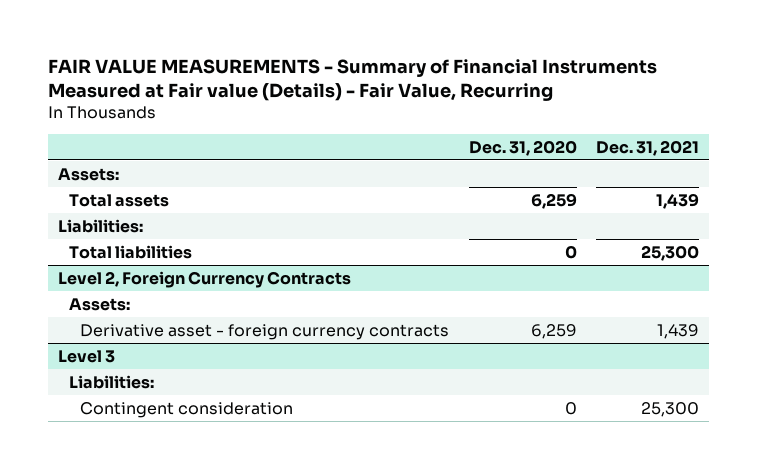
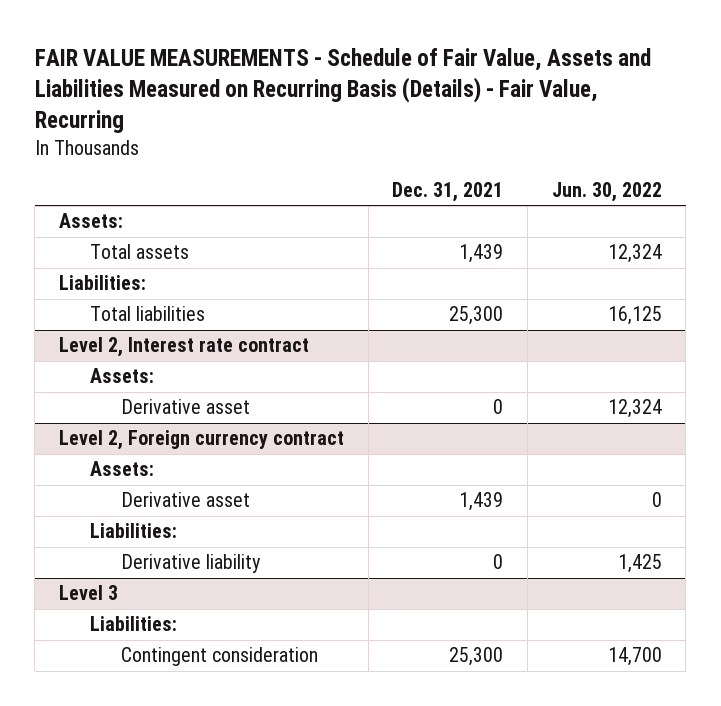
- FAIR VALUE MEASUREMENTS - Summary of Financial Instruments Measured at Fair value (Details) - Fair Value, Recurring
+ FAIR VALUE MEASUREMENTS - Schedule of Fair Value, Assets and Liabilities Measured on Recurring Basis (Details) - Fair Value, Recurring
- | Dec. 31, 2020 | Dec. 31, 2021
+ | Dec. 31, 2021 | Jun. 30, 2022
- Level 2, Foreign Currency Contracts
+ Level 2, Interest rate contract
- Derivative asset - foreign currency contracts | 6,259 | 1,439
+ Derivative asset | 0 | 12,324
+ Level 2, Foreign currency contract
+ Assets:
+ Derivative asset | 1,439 | 0
+ Liabilities:
+ Derivative liability | 0 | 1,425

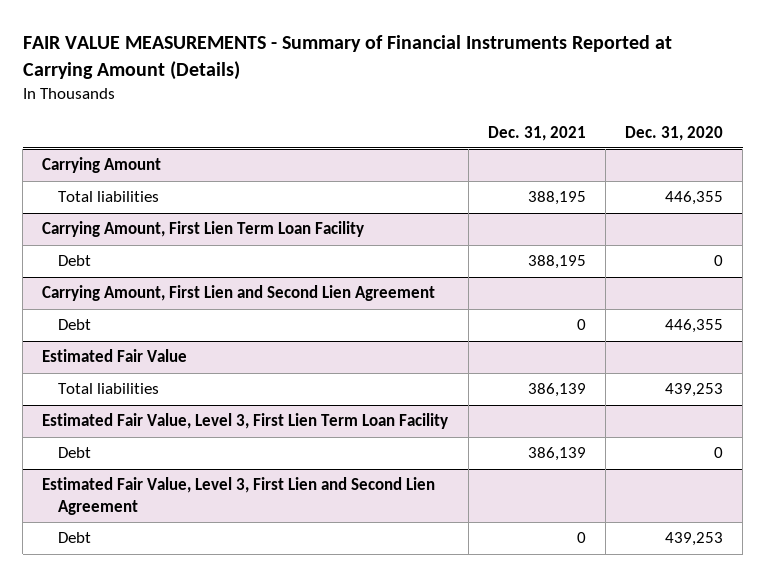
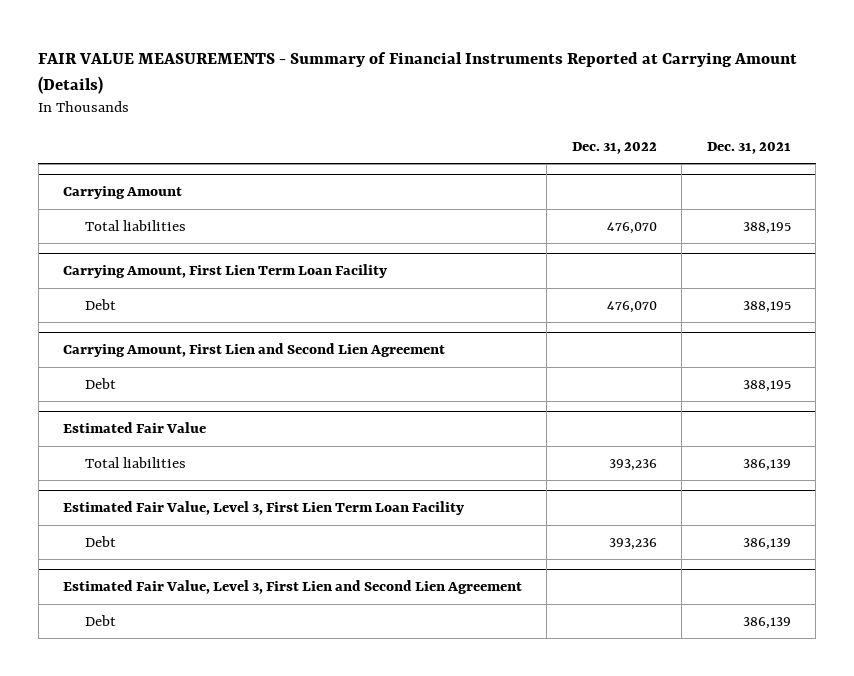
- | Dec. 31, 2021 | Dec. 31, 2020
+ | Dec. 31, 2022 | Dec. 31, 2021
@ Carrying Amount, First Lien and Second Lien Agreement
- Debt | 0 | 446,355
+ Debt | | 388,195
@ Estimated Fair Value, Level 3, First Lien and Second Lien Agreement
- Debt | 0 | 439,253
+ Debt | | 386,139

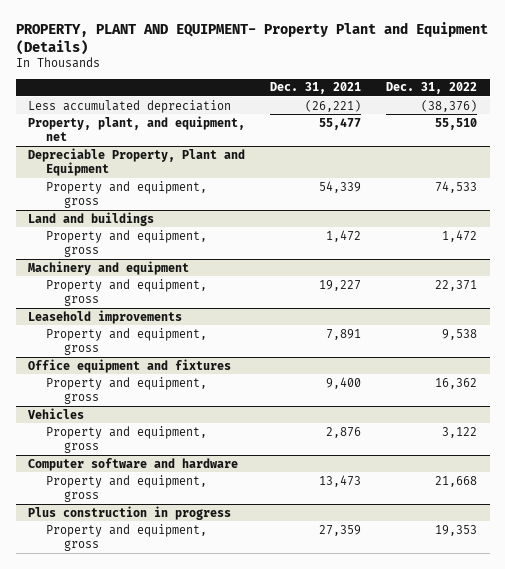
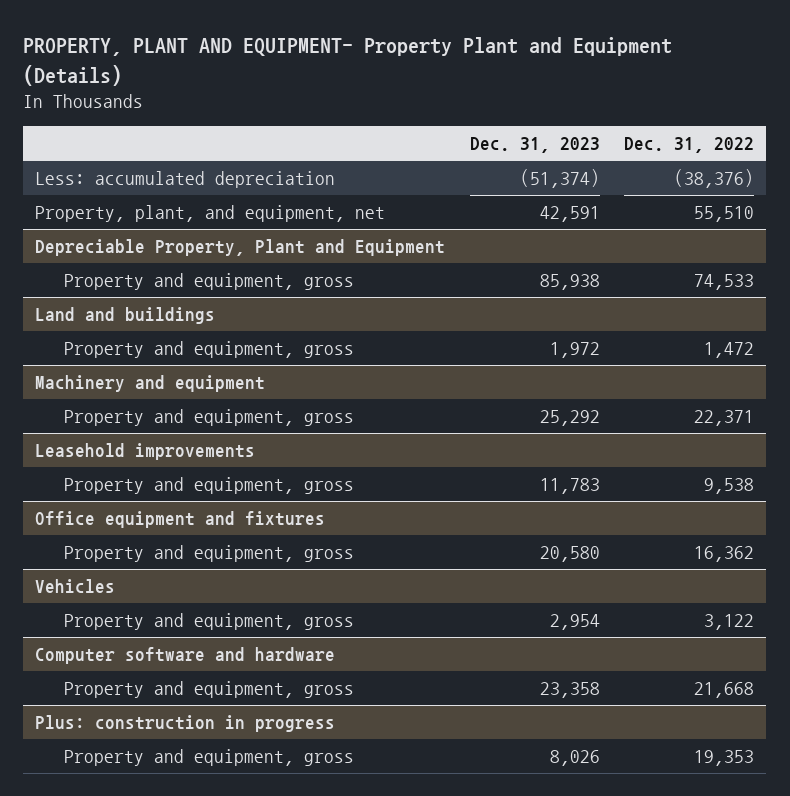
- | Dec. 31, 2021 | Dec. 31, 2022
+ | Dec. 31, 2023 | Dec. 31, 2022
- Less accumulated depreciation | (26,221) | (38,376)
+ Less: accumulated depreciation | (51,374) | (38,376)
- Plus construction in progress
+ Plus: construction in progress

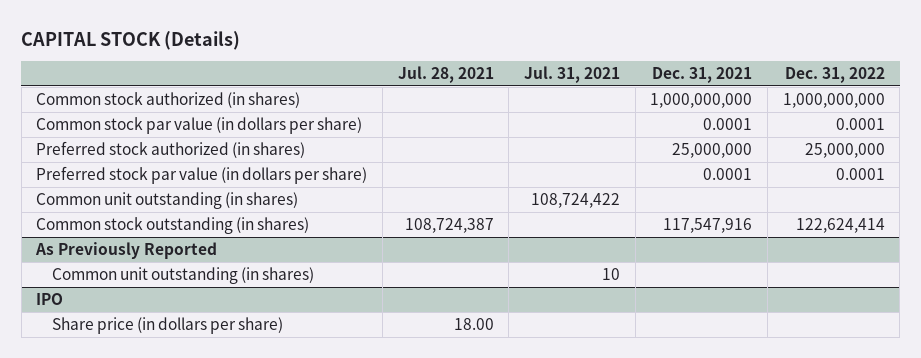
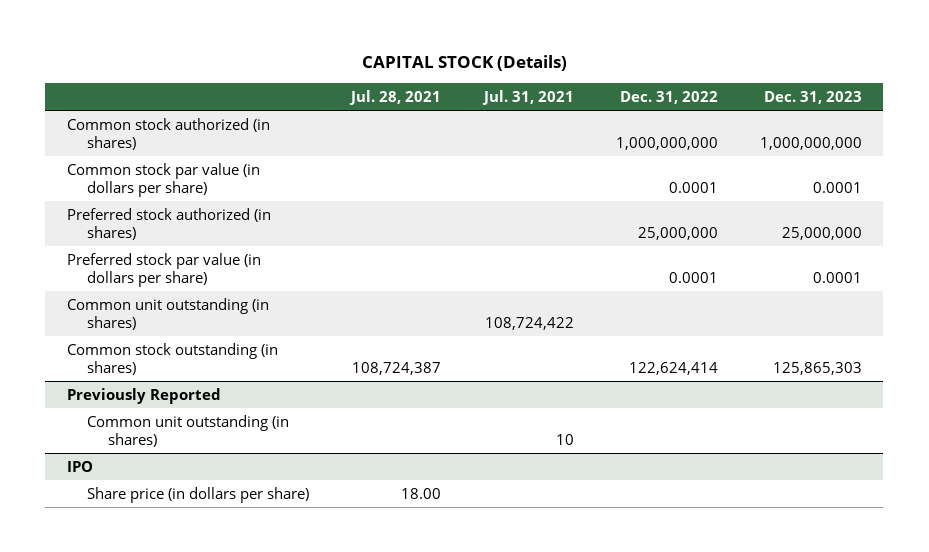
- | Jul. 28, 2021 | Jul. 31, 2021 | Dec. 31, 2021 | Dec. 31, 2022
+ | Jul. 28, 2021 | Jul. 31, 2021 | Dec. 31, 2022 | Dec. 31, 2023
- As Previously Reported
+ Previously Reported

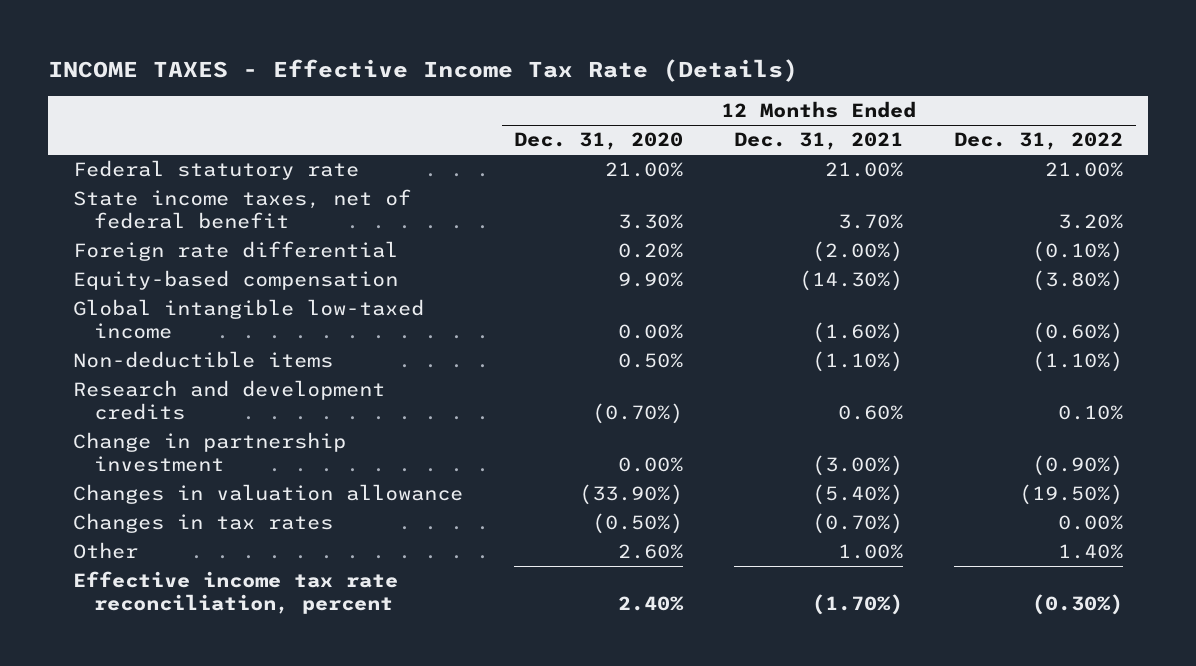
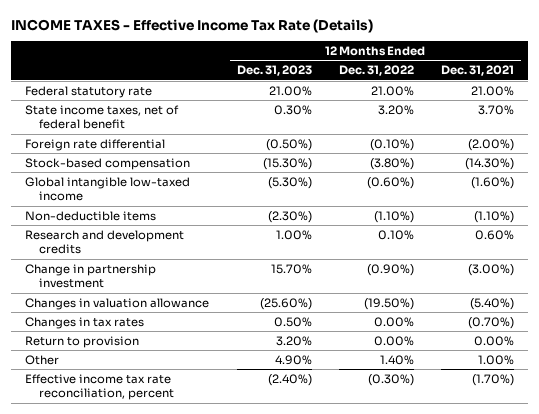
- | 12 Months Ended Dec. 31, 2020 | 12 Months Ended Dec. 31, 2021 | 12 Months Ended Dec. 31, 2022
+ | 12 Months Ended Dec. 31, 2023 | 12 Months Ended Dec. 31, 2022 | 12 Months Ended Dec. 31, 2021
- Equity-based compensation | 9.90% | (14.30%) | (3.80%)
+ Stock-based compensation | (15.30%) | (3.80%) | (14.30%)
+ Return to provision | 3.20% | 0.00% | 0.00%

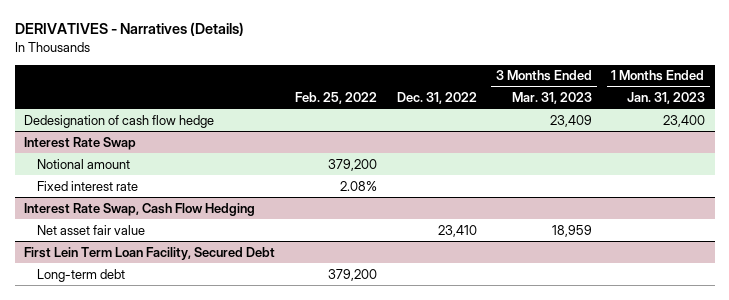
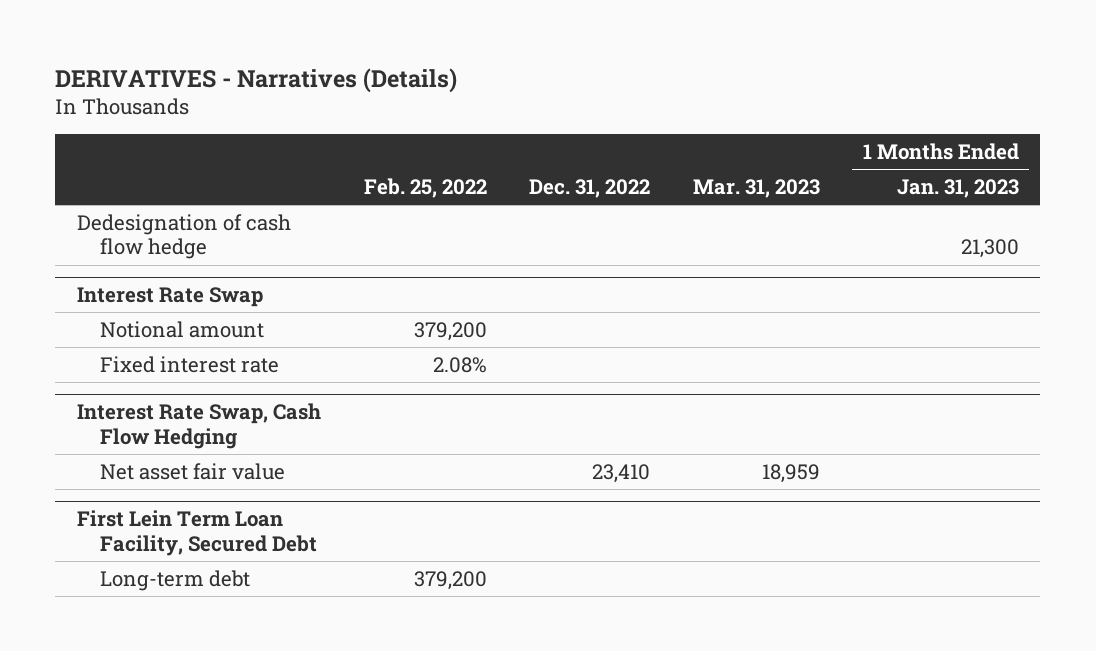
- | Feb. 25, 2022 | Dec. 31, 2022 | 3 Months Ended Mar. 31, 2023 | 1 Months Ended Jan. 31, 2023
+ | Feb. 25, 2022 | Dec. 31, 2022 | Mar. 31, 2023 | 1 Months Ended Jan. 31, 2023
- Dedesignation of cash flow hedge | | | 23,409 | 23,400
+ Dedesignation of cash flow hedge | | | | 21,300

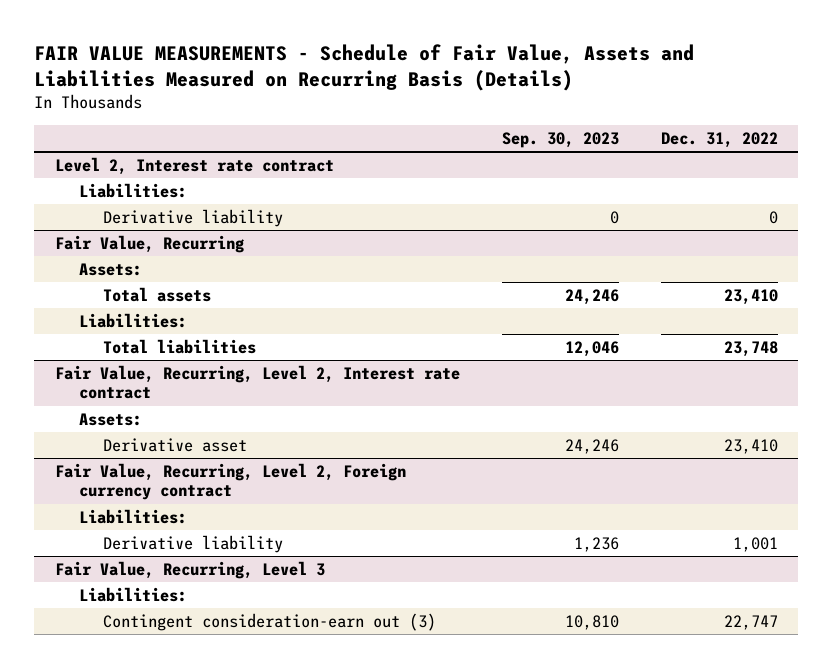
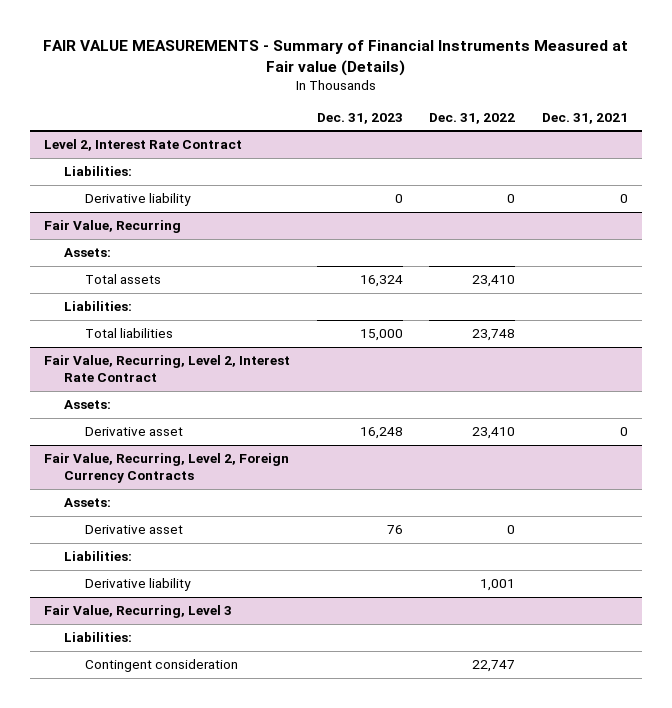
- FAIR VALUE MEASUREMENTS - Schedule of Fair Value, Assets and Liabilities Measured on Recurring Basis (Details)
+ FAIR VALUE MEASUREMENTS - Summary of Financial Instruments Measured at Fair value (Details)
- | Sep. 30, 2023 | Dec. 31, 2022
+ | Dec. 31, 2023 | Dec. 31, 2022 | Dec. 31, 2021
- Level 2, Interest rate contract
+ Level 2, Interest Rate Contract
- Fair Value, Recurring, Level 2, Interest rate contract
+ Fair Value, Recurring, Level 2, Interest Rate Contract
- Fair Value, Recurring, Level 2, Foreign currency contract
+ Fair Value, Recurring, Level 2, Foreign Currency Contracts
+ Assets:
+ Derivative asset | 76 | 0 |
@ Fair Value, Recurring, Level 3
- Contingent consideration-earn out (3) | 10,810 | 22,747
+ Contingent consideration | | 22,747 |

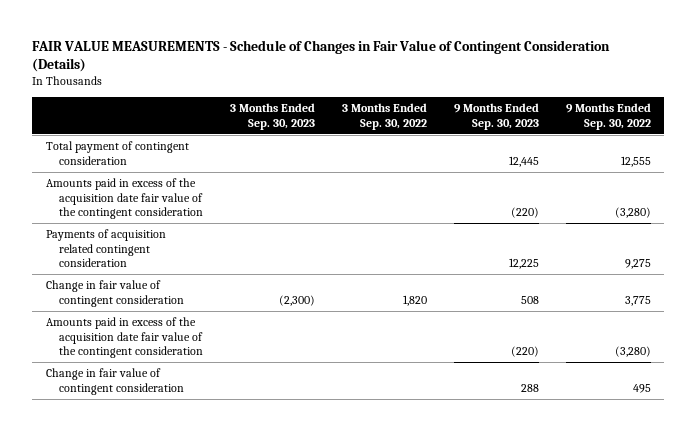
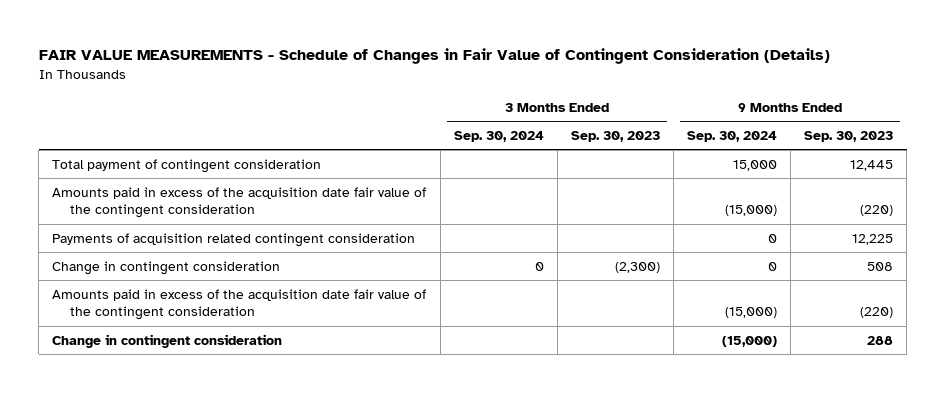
- | 3 Months Ended Sep. 30, 2023 | 3 Months Ended Sep. 30, 2022 | 9 Months Ended Sep. 30, 2023 | 9 Months Ended Sep. 30, 2022
+ | 3 Months Ended Sep. 30, 2024 | 3 Months Ended Sep. 30, 2023 | 9 Months Ended Sep. 30, 2024 | 9 Months Ended Sep. 30, 2023
- Change in fair value of contingent consideration | (2,300) | 1,820 | 508 | 3,775
+ Change in contingent consideration | 0 | (2,300) | 0 | 508
- Change in fair value of contingent consideration | | | 288 | 495
+ Change in contingent consideration | | | (15,000) | 288

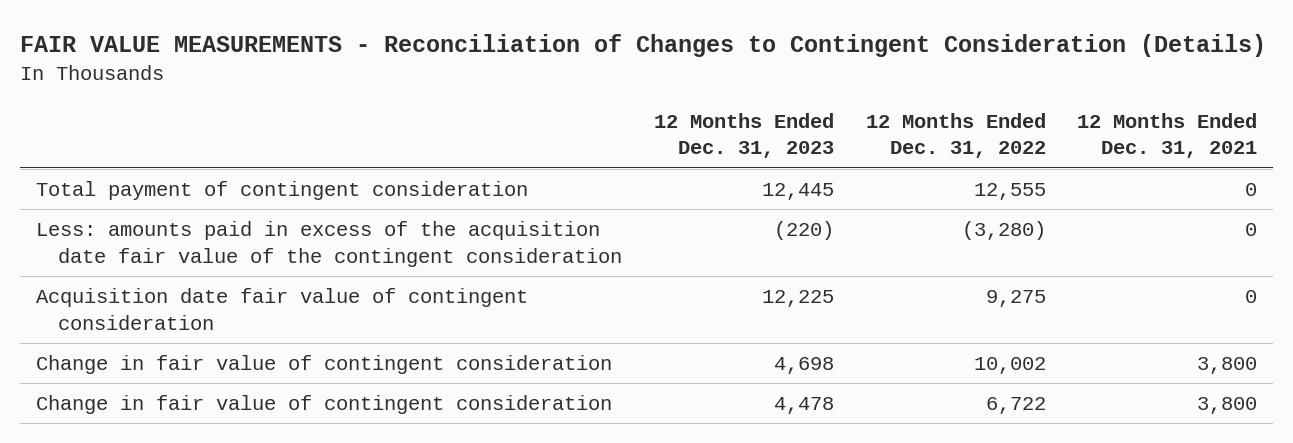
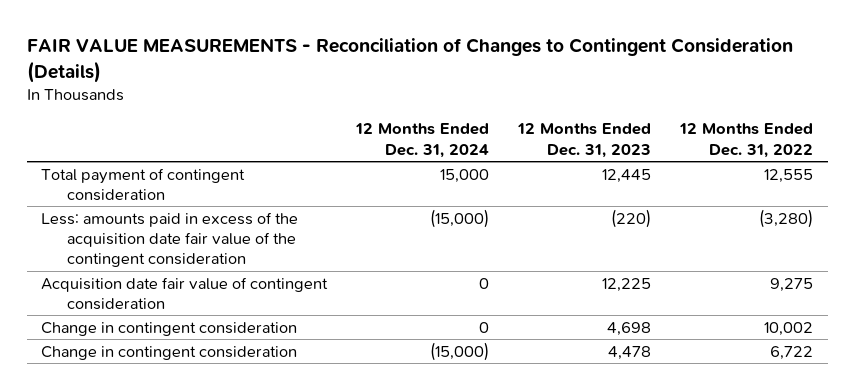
- | 12 Months Ended Dec. 31, 2023 | 12 Months Ended Dec. 31, 2022 | 12 Months Ended Dec. 31, 2021
+ | 12 Months Ended Dec. 31, 2024 | 12 Months Ended Dec. 31, 2023 | 12 Months Ended Dec. 31, 2022
- Change in fair value of contingent consideration | 4,698 | 10,002 | 3,800
- Change in fair value of contingent consideration | 4,478 | 6,722 | 3,800
+ Change in contingent consideration | 0 | 4,698 | 10,002
+ Change in contingent consideration | (15,000) | 4,478 | 6,722

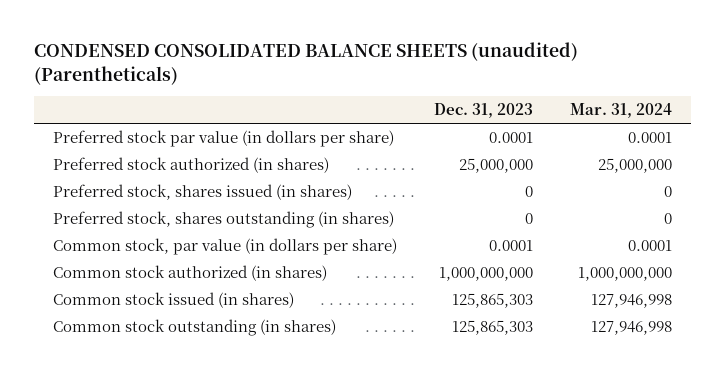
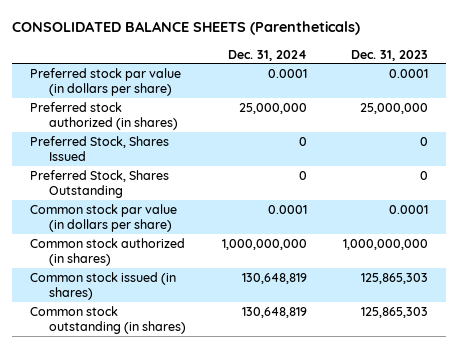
- CONDENSED CONSOLIDATED BALANCE SHEETS (unaudited) (Parentheticals)
+ CONSOLIDATED BALANCE SHEETS (Parentheticals)
- | Dec. 31, 2023 | Mar. 31, 2024
+ | Dec. 31, 2024 | Dec. 31, 2023
- Preferred stock, shares issued (in shares) | 0 | 0
- Preferred stock, shares outstanding (in shares) | 0 | 0
- Common stock, par value (in dollars per share) | 0.0001 | 0.0001
+ Preferred Stock, Shares Issued | 0 | 0
+ Preferred Stock, Shares Outstanding | 0 | 0
+ Common stock par value (in dollars per share) | 0.0001 | 0.0001

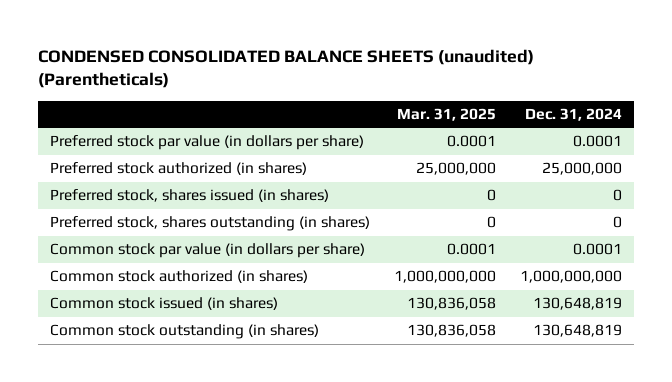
- CONSOLIDATED BALANCE SHEETS (Parentheticals)
+ CONDENSED CONSOLIDATED BALANCE SHEETS (unaudited) (Parentheticals)
- | Dec. 31, 2024 | Dec. 31, 2023
+ | Mar. 31, 2025 | Dec. 31, 2024
- Preferred Stock, Shares Issued | 0 | 0
- Preferred Stock, Shares Outstanding | 0 | 0
+ Preferred stock, shares issued (in shares) | 0 | 0
+ Preferred stock, shares outstanding (in shares) | 0 | 0

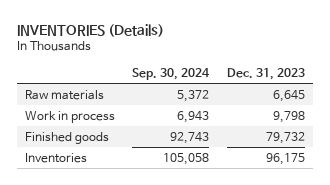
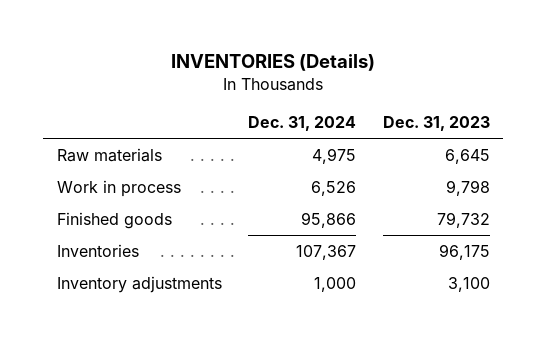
- | Sep. 30, 2024 | Dec. 31, 2023
+ | Dec. 31, 2024 | Dec. 31, 2023
+ Inventory adjustments | 1,000 | 3,100

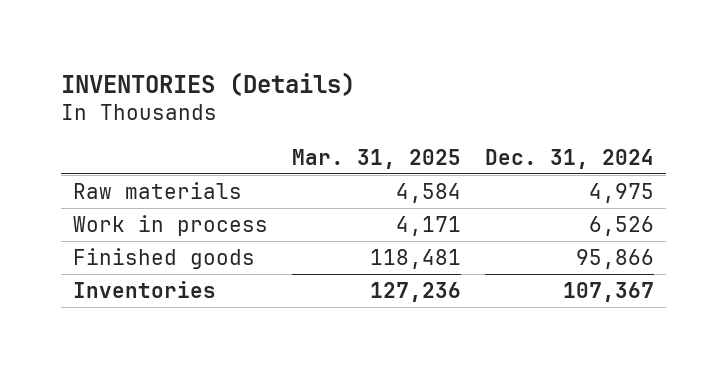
- | Dec. 31, 2024 | Dec. 31, 2023
+ | Mar. 31, 2025 | Dec. 31, 2024
- Inventory adjustments | 1,000 | 3,100

